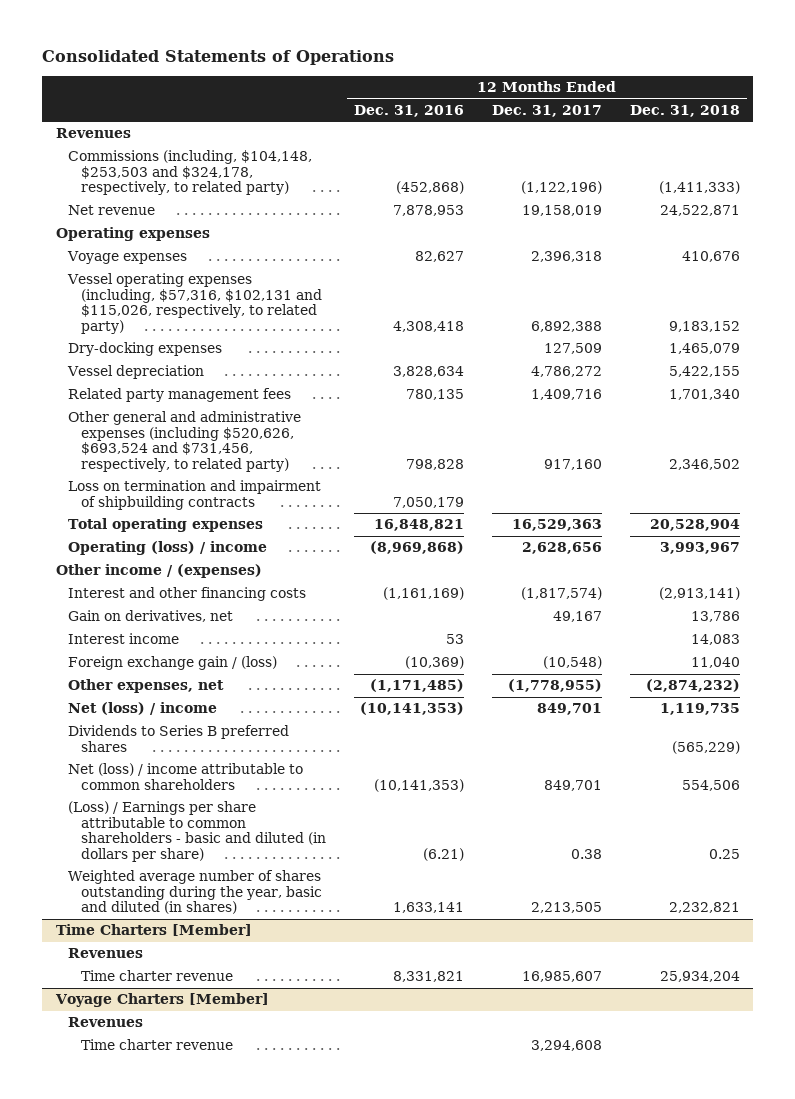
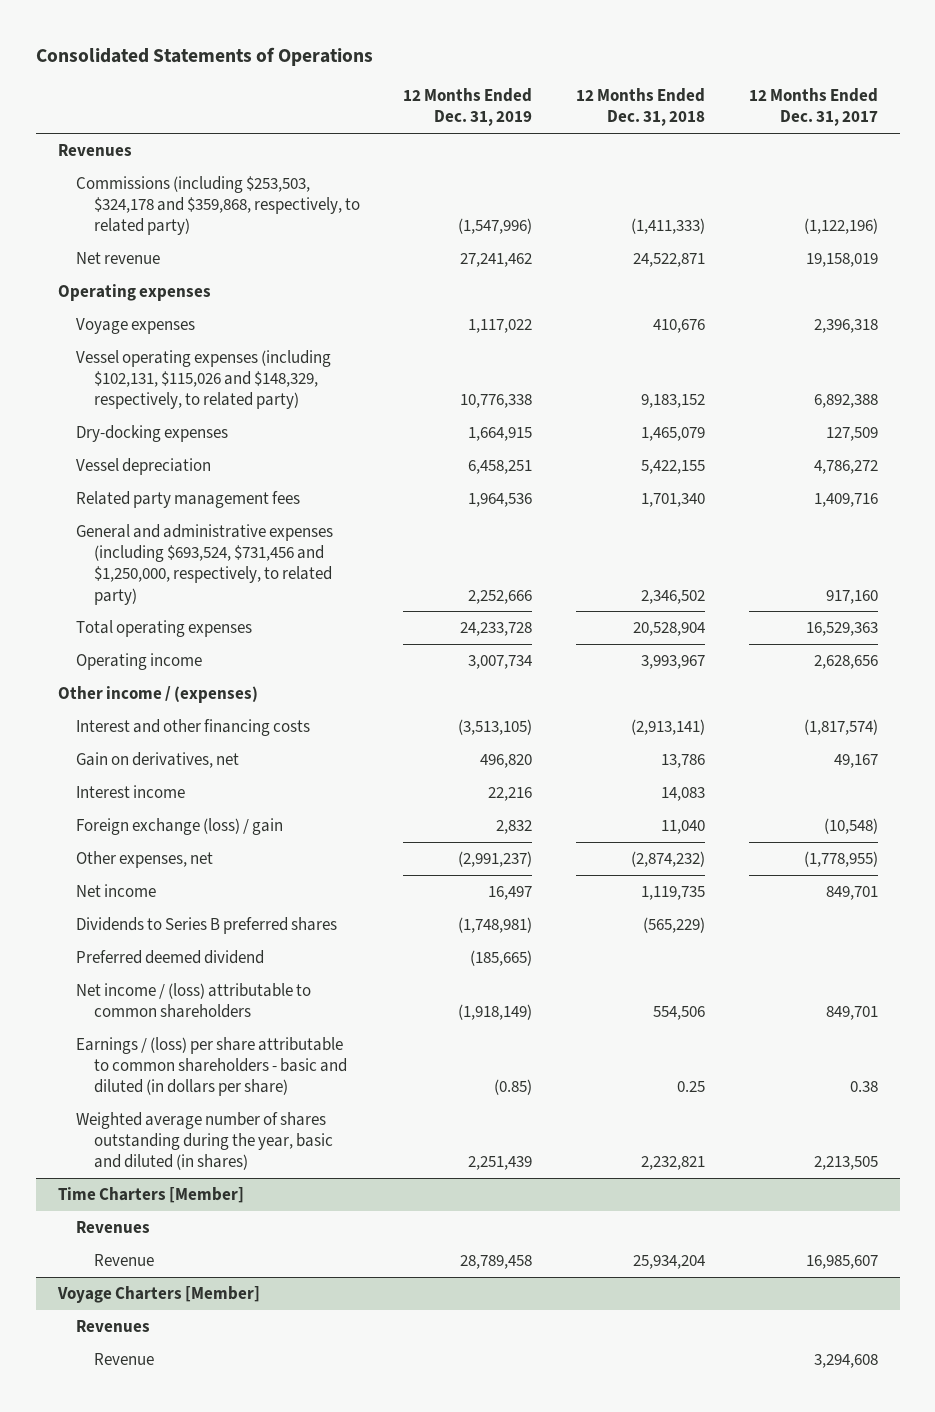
- | 12 Months Ended Dec. 31, 2016 | 12 Months Ended Dec. 31, 2017 | 12 Months Ended Dec. 31, 2018
+ | 12 Months Ended Dec. 31, 2019 | 12 Months Ended Dec. 31, 2018 | 12 Months Ended Dec. 31, 2017
- Commissions (including, $104,148, $253,503 and $324,178, respectively, to related party) | (452,868) | (1,122,196) | (1,411,333)
+ Commissions (including $253,503, $324,178 and $359,868, respectively, to related party) | (1,547,996) | (1,411,333) | (1,122,196)
- Vessel operating expenses (including, $57,316, $102,131 and $115,026, respectively, to related party) | 4,308,418 | 6,892,388 | 9,183,152
+ Vessel operating expenses (including $102,131, $115,026 and $148,329, respectively, to related party) | 10,776,338 | 9,183,152 | 6,892,388
- Other general and administrative expenses (including $520,626, $693,524 and $731,456, respectively, to related party) | 798,828 | 917,160 | 2,346,502
- Loss on termination and impairment of shipbuilding contracts | 7,050,179 | |
+ General and administrative expenses (including $693,524, $731,456 and $1,250,000, respectively, to related party) | 2,252,666 | 2,346,502 | 917,160
- Operating (loss) / income | (8,969,868) | 2,628,656 | 3,993,967
+ Operating income | 3,007,734 | 3,993,967 | 2,628,656
- Foreign exchange gain / (loss) | (10,369) | (10,548) | 11,040
+ Foreign exchange (loss) / gain | 2,832 | 11,040 | (10,548)
- Net (loss) / income | (10,141,353) | 849,701 | 1,119,735
+ Net income | 16,497 | 1,119,735 | 849,701
- Net (loss) / income attributable to common shareholders | (10,141,353) | 849,701 | 554,506
- (Loss) / Earnings per share attributable to common shareholders - basic and diluted (in dollars per share) | (6.21) | 0.38 | 0.25
+ Preferred deemed dividend | (185,665) | |
+ Net income / (loss) attributable to common shareholders | (1,918,149) | 554,506 | 849,701
+ Earnings / (loss) per share attributable to common shareholders - basic and diluted (in dollars per share) | (0.85) | 0.25 | 0.38
@ Time Charters [Member]
- Time charter revenue | 8,331,821 | 16,985,607 | 25,934,204
+ Revenue | 28,789,458 | 25,934,204 | 16,985,607
@ Voyage Charters [Member]
- Time charter revenue | | 3,294,608 |
+ Revenue | | | 3,294,608

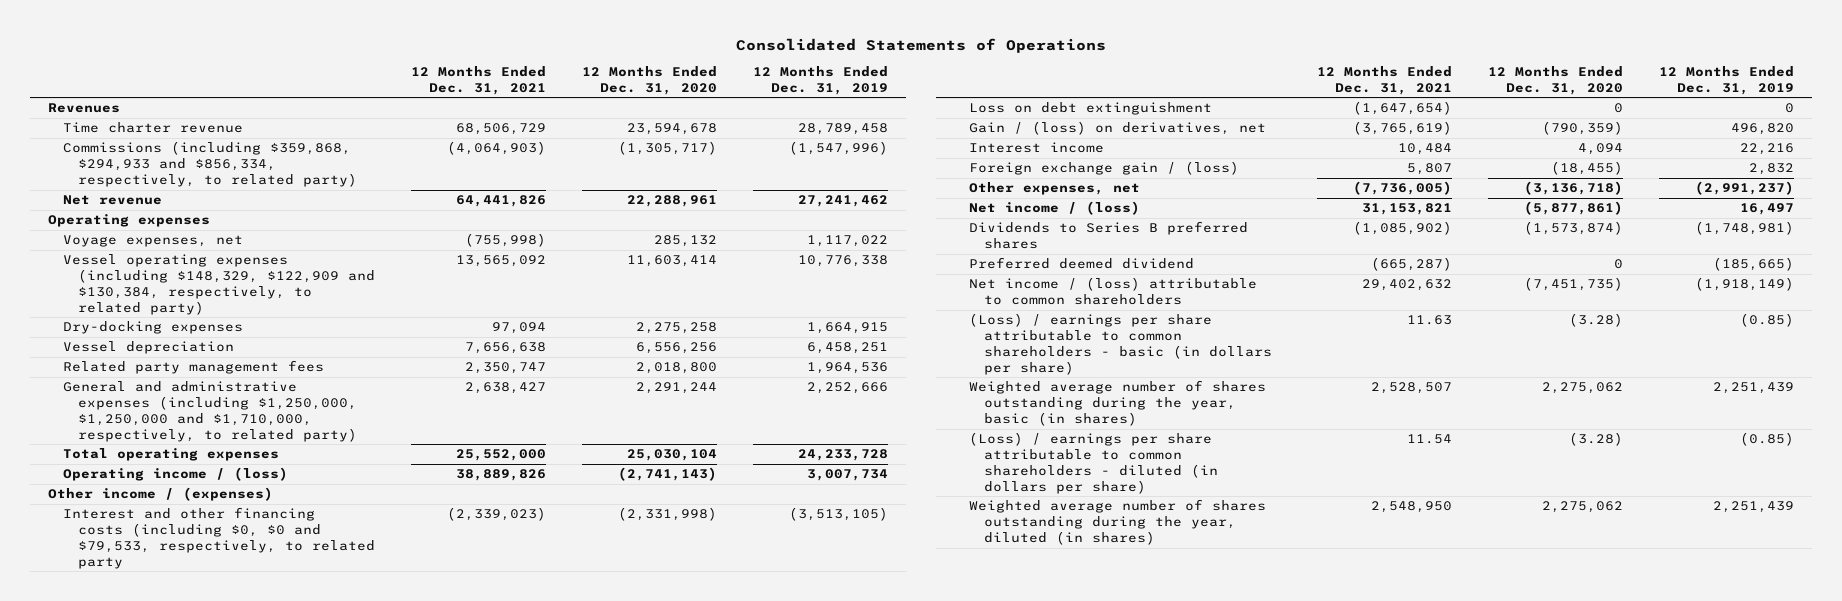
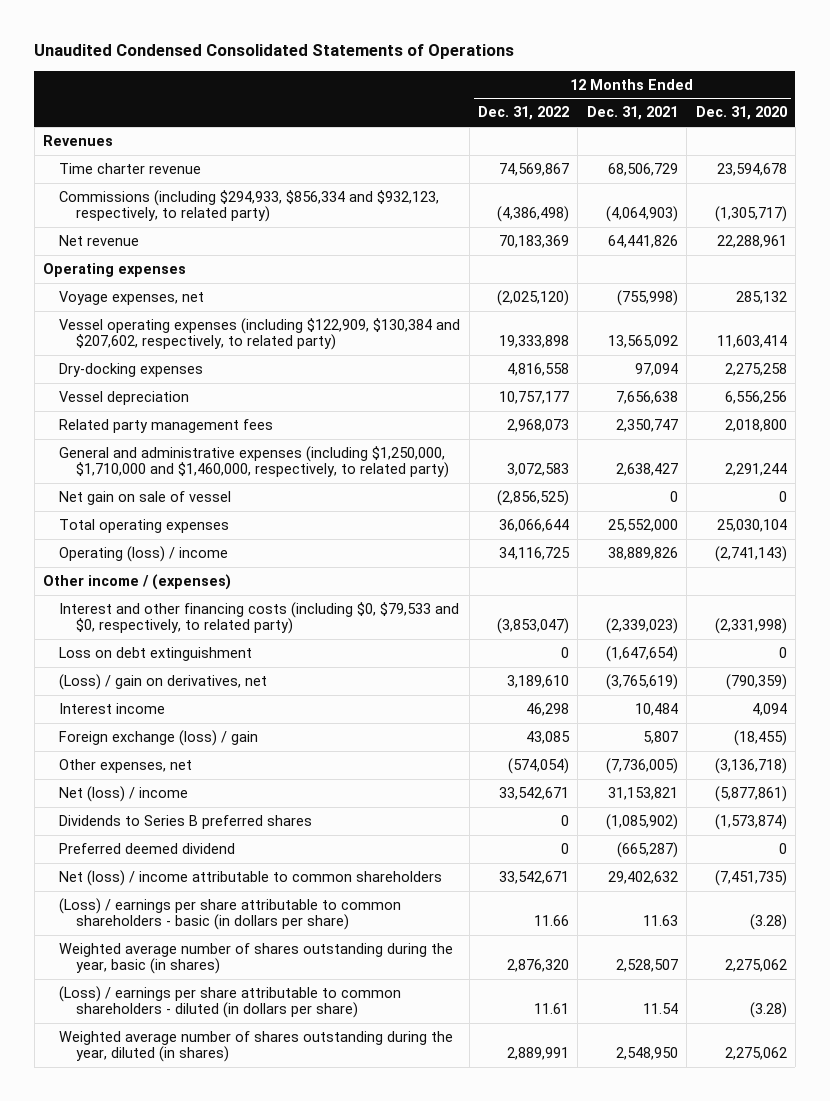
- Consolidated Statements of Operations
+ Unaudited Condensed Consolidated Statements of Operations
- | 12 Months Ended Dec. 31, 2021 | 12 Months Ended Dec. 31, 2020 | 12 Months Ended Dec. 31, 2019
+ | 12 Months Ended Dec. 31, 2022 | 12 Months Ended Dec. 31, 2021 | 12 Months Ended Dec. 31, 2020
- Commissions (including $359,868, $294,933 and $856,334, respectively, to related party) | (4,064,903) | (1,305,717) | (1,547,996)
+ Commissions (including $294,933, $856,334 and $932,123, respectively, to related party) | (4,386,498) | (4,064,903) | (1,305,717)
- Vessel operating expenses (including $148,329, $122,909 and $130,384, respectively, to related party) | 13,565,092 | 11,603,414 | 10,776,338
+ Vessel operating expenses (including $122,909, $130,384 and $207,602, respectively, to related party) | 19,333,898 | 13,565,092 | 11,603,414
- General and administrative expenses (including $1,250,000, $1,250,000 and $1,710,000, respectively, to related party) | 2,638,427 | 2,291,244 | 2,252,666
+ General and administrative expenses (including $1,250,000, $1,710,000 and $1,460,000, respectively, to related party) | 3,072,583 | 2,638,427 | 2,291,244
+ Net gain on sale of vessel | (2,856,525) | 0 | 0
- Operating income / (loss) | 38,889,826 | (2,741,143) | 3,007,734
+ Operating (loss) / income | 34,116,725 | 38,889,826 | (2,741,143)
- Interest and other financing costs (including $0, $0 and $79,533, respectively, to related party | (2,339,023) | (2,331,998) | (3,513,105)
+ Interest and other financing costs (including $0, $79,533 and $0, respectively, to related party) | (3,853,047) | (2,339,023) | (2,331,998)
- Gain / (loss) on derivatives, net | (3,765,619) | (790,359) | 496,820
+ (Loss) / gain on derivatives, net | 3,189,610 | (3,765,619) | (790,359)
- Foreign exchange gain / (loss) | 5,807 | (18,455) | 2,832
+ Foreign exchange (loss) / gain | 43,085 | 5,807 | (18,455)
- Net income / (loss) | 31,153,821 | (5,877,861) | 16,497
+ Net (loss) / income | 33,542,671 | 31,153,821 | (5,877,861)
- Net income / (loss) attributable to common shareholders | 29,402,632 | (7,451,735) | (1,918,149)
+ Net (loss) / income attributable to common shareholders | 33,542,671 | 29,402,632 | (7,451,735)

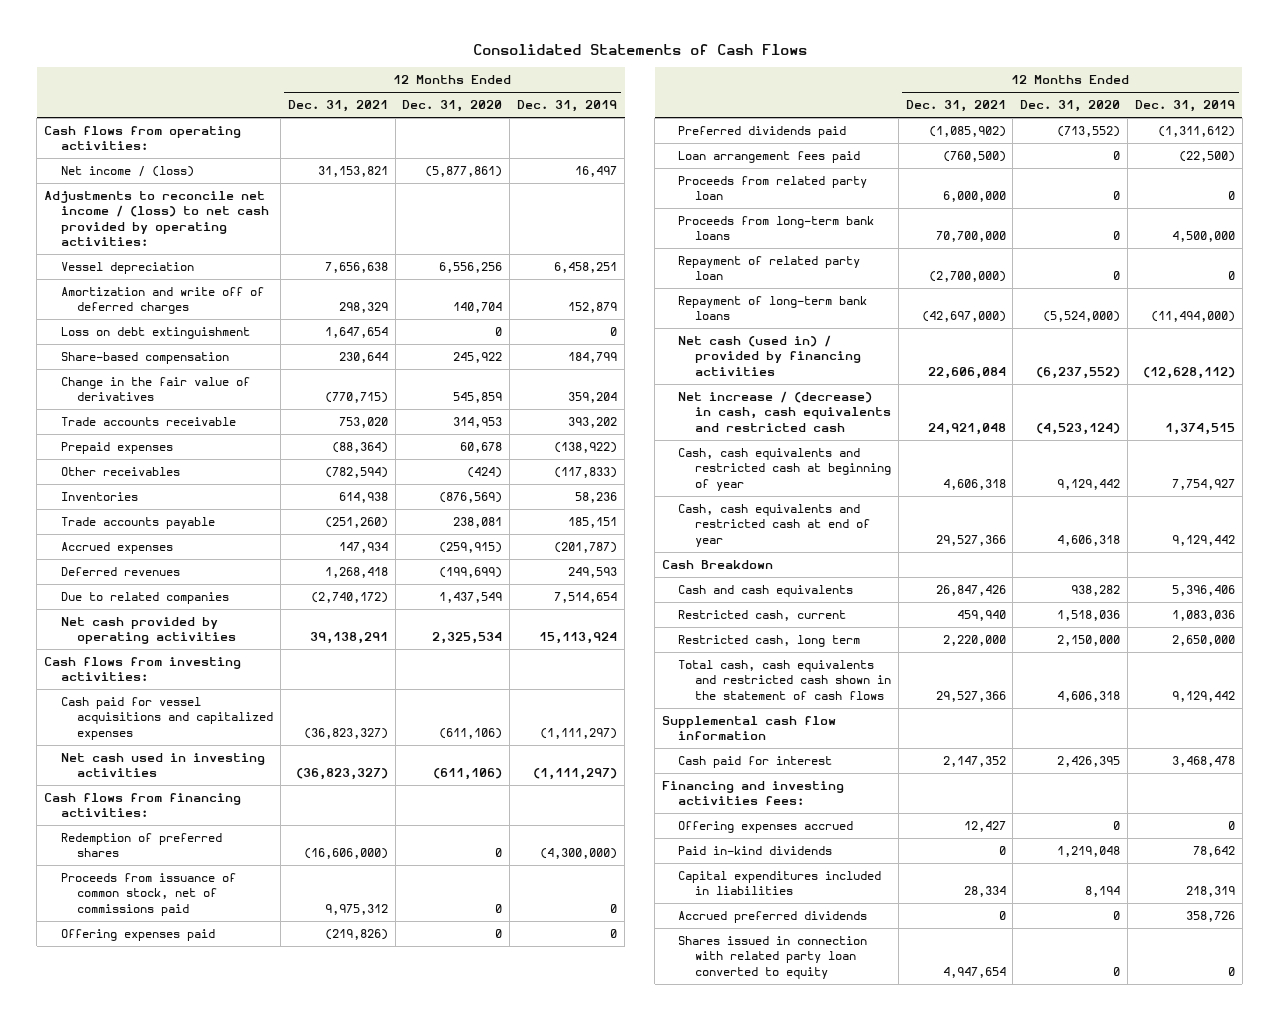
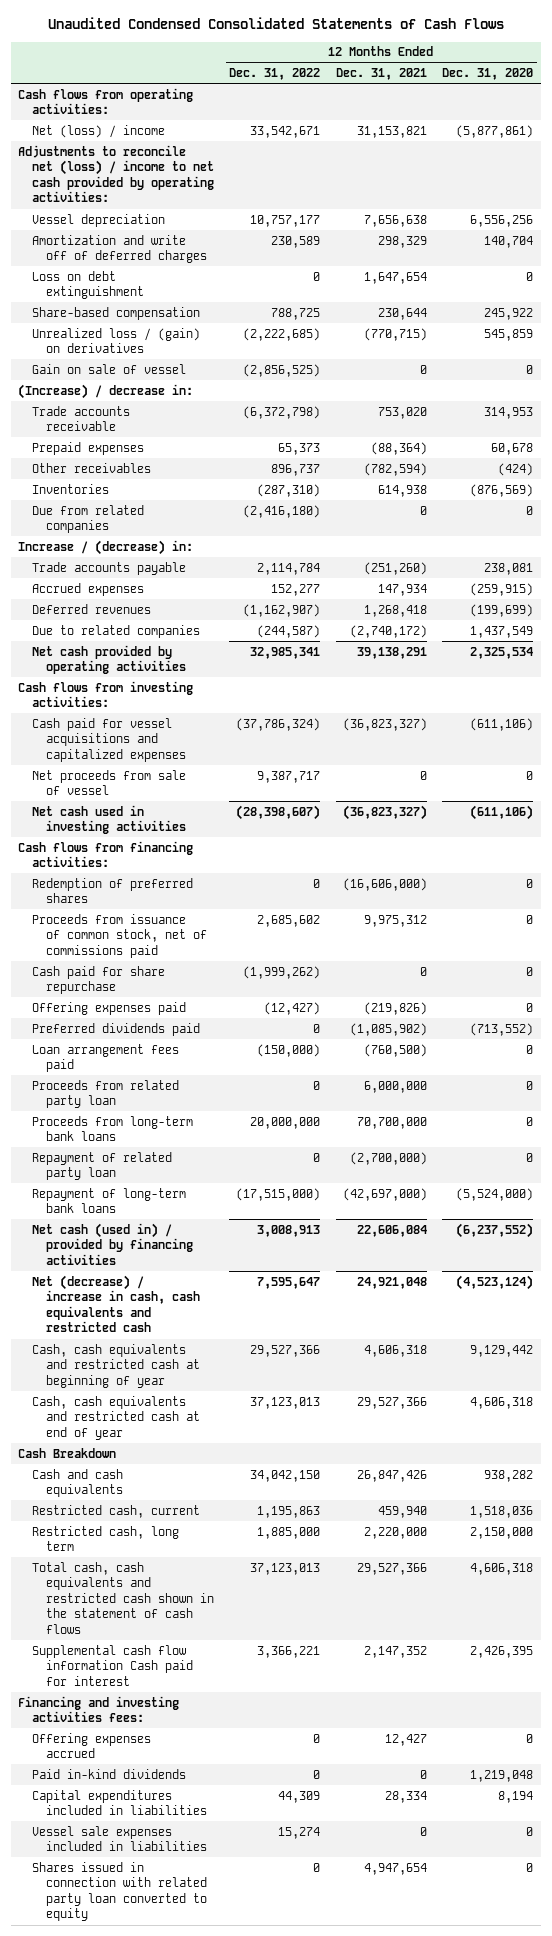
- Consolidated Statements of Cash Flows
+ Unaudited Condensed Consolidated Statements of Cash Flows
- | 12 Months Ended Dec. 31, 2021 | 12 Months Ended Dec. 31, 2020 | 12 Months Ended Dec. 31, 2019
+ | 12 Months Ended Dec. 31, 2022 | 12 Months Ended Dec. 31, 2021 | 12 Months Ended Dec. 31, 2020
- Net income / (loss) | 31,153,821 | (5,877,861) | 16,497
- Adjustments to reconcile net income / (loss) to net cash provided by operating activities:
+ Net (loss) / income | 33,542,671 | 31,153,821 | (5,877,861)
+ Adjustments to reconcile net (loss) / income to net cash provided by operating activities:
- Change in the fair value of derivatives | (770,715) | 545,859 | 359,204
+ Unrealized loss / (gain) on derivatives | (2,222,685) | (770,715) | 545,859
+ Gain on sale of vessel | (2,856,525) | 0 | 0
+ (Increase) / decrease in:
+ Due from related companies | (2,416,180) | 0 | 0
+ Increase / (decrease) in:
+ Net proceeds from sale of vessel | 9,387,717 | 0 | 0
+ Cash paid for share repurchase | (1,999,262) | 0 | 0
- Net increase / (decrease) in cash, cash equivalents and restricted cash | 24,921,048 | (4,523,124) | 1,374,515
+ Net (decrease) / increase in cash, cash equivalents and restricted cash | 7,595,647 | 24,921,048 | (4,523,124)
- Supplemental cash flow information
- Cash paid for interest | 2,147,352 | 2,426,395 | 3,468,478
+ Supplemental cash flow information Cash paid for interest | 3,366,221 | 2,147,352 | 2,426,395
- Accrued preferred dividends | 0 | 0 | 358,726
+ Vessel sale expenses included in liabilities | 15,274 | 0 | 0

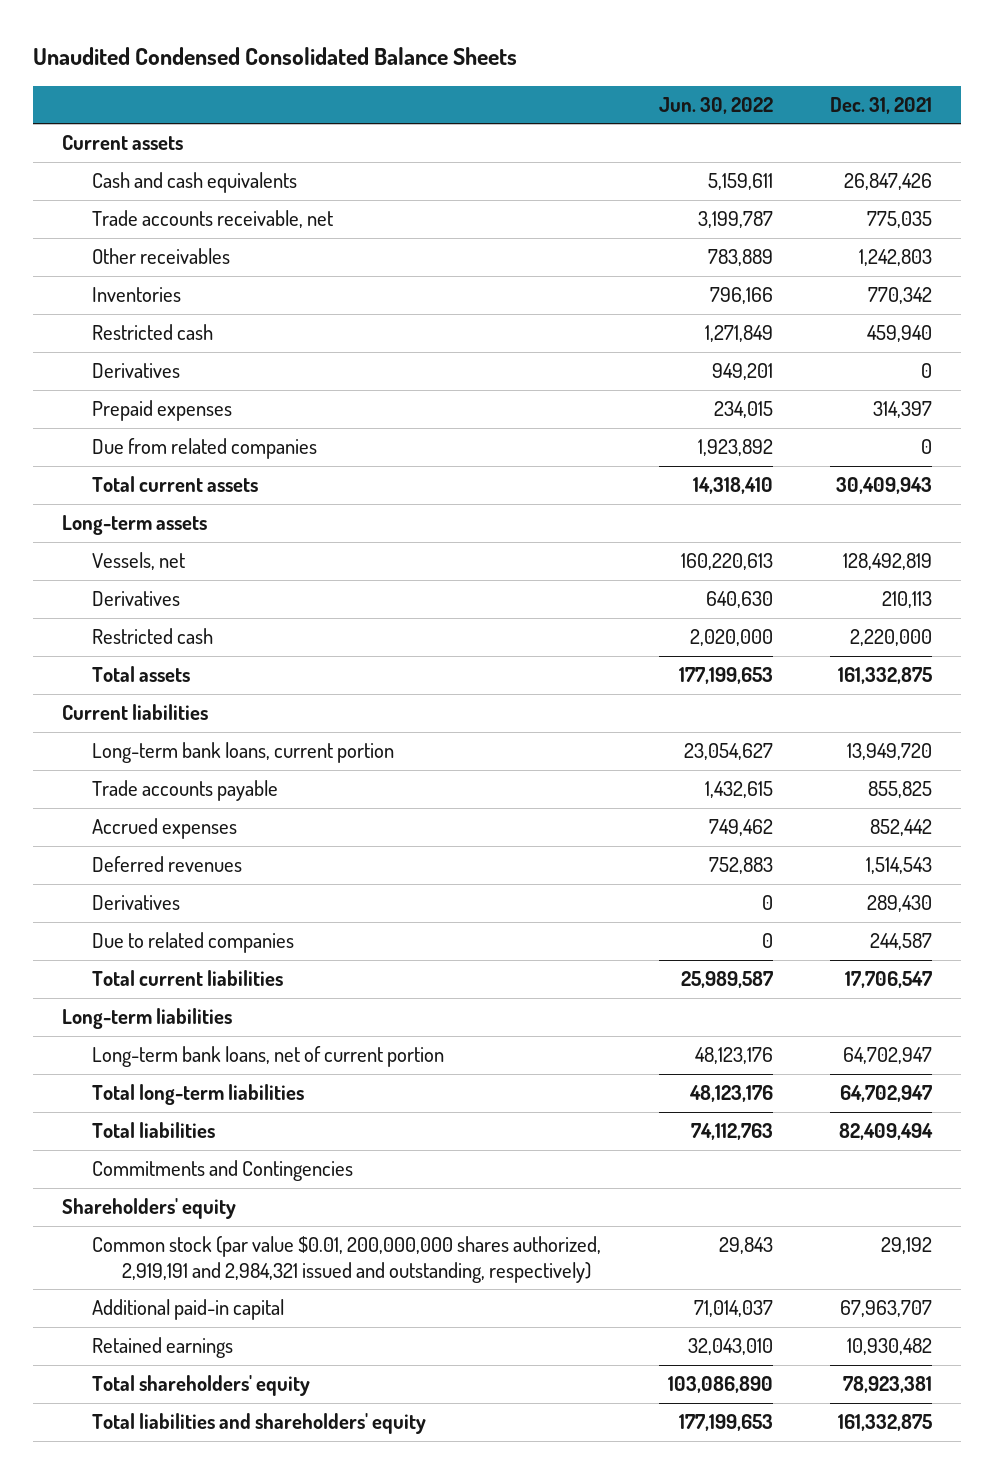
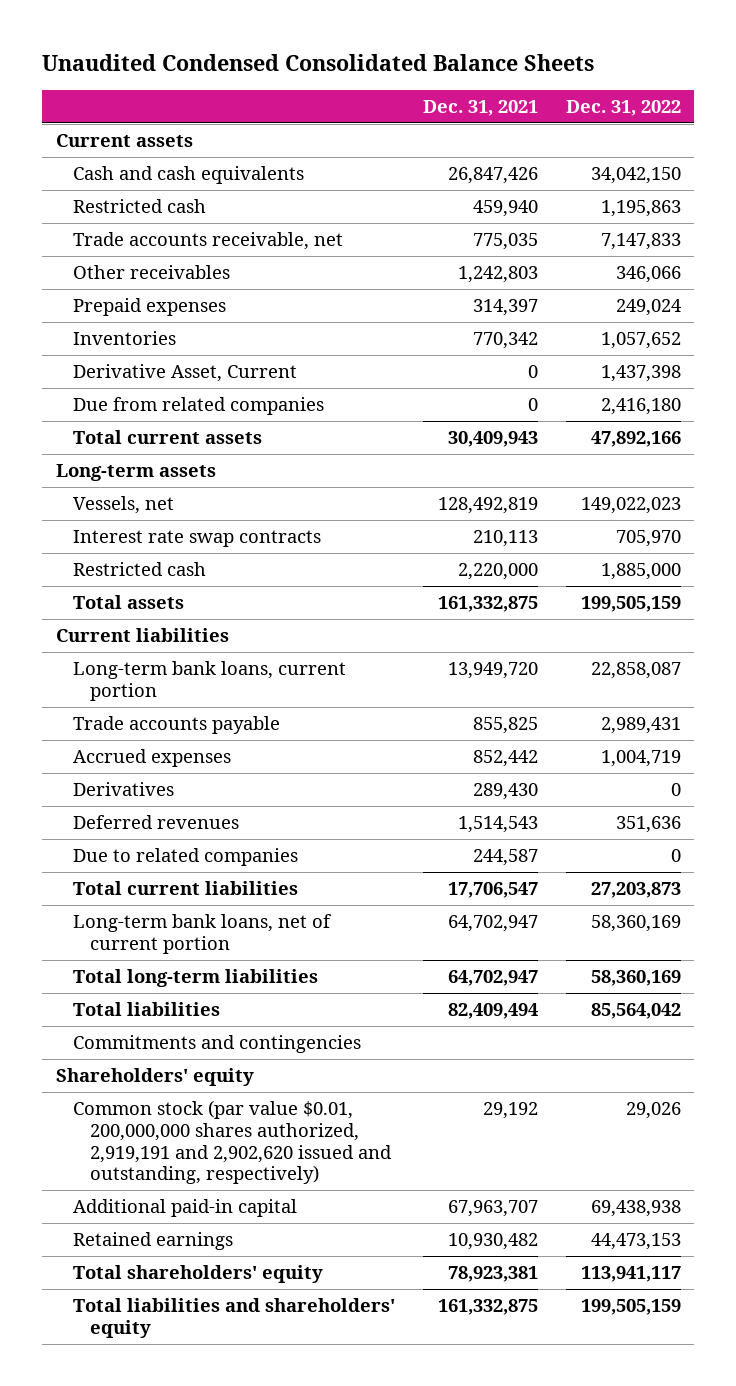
- | Jun. 30, 2022 | Dec. 31, 2021
+ | Dec. 31, 2021 | Dec. 31, 2022
moved up: Restricted cash | 459,940 | 1,195,863
- Derivatives | 949,201 | 0
moved down: Inventories | 770,342 | 1,057,652
+ Derivative Asset, Current | 0 | 1,437,398
- Derivatives | 640,630 | 210,113
+ Interest rate swap contracts | 210,113 | 705,970
moved down: Deferred revenues | 1,514,543 | 351,636
- Long-term liabilities
- Commitments and Contingencies
+ Commitments and contingencies
- Common stock (par value $0.01, 200,000,000 shares authorized, 2,919,191 and 2,984,321 issued and outstanding, respectively) | 29,843 | 29,192
+ Common stock (par value $0.01, 200,000,000 shares authorized, 2,919,191 and 2,902,620 issued and outstanding, respectively) | 29,192 | 29,026

